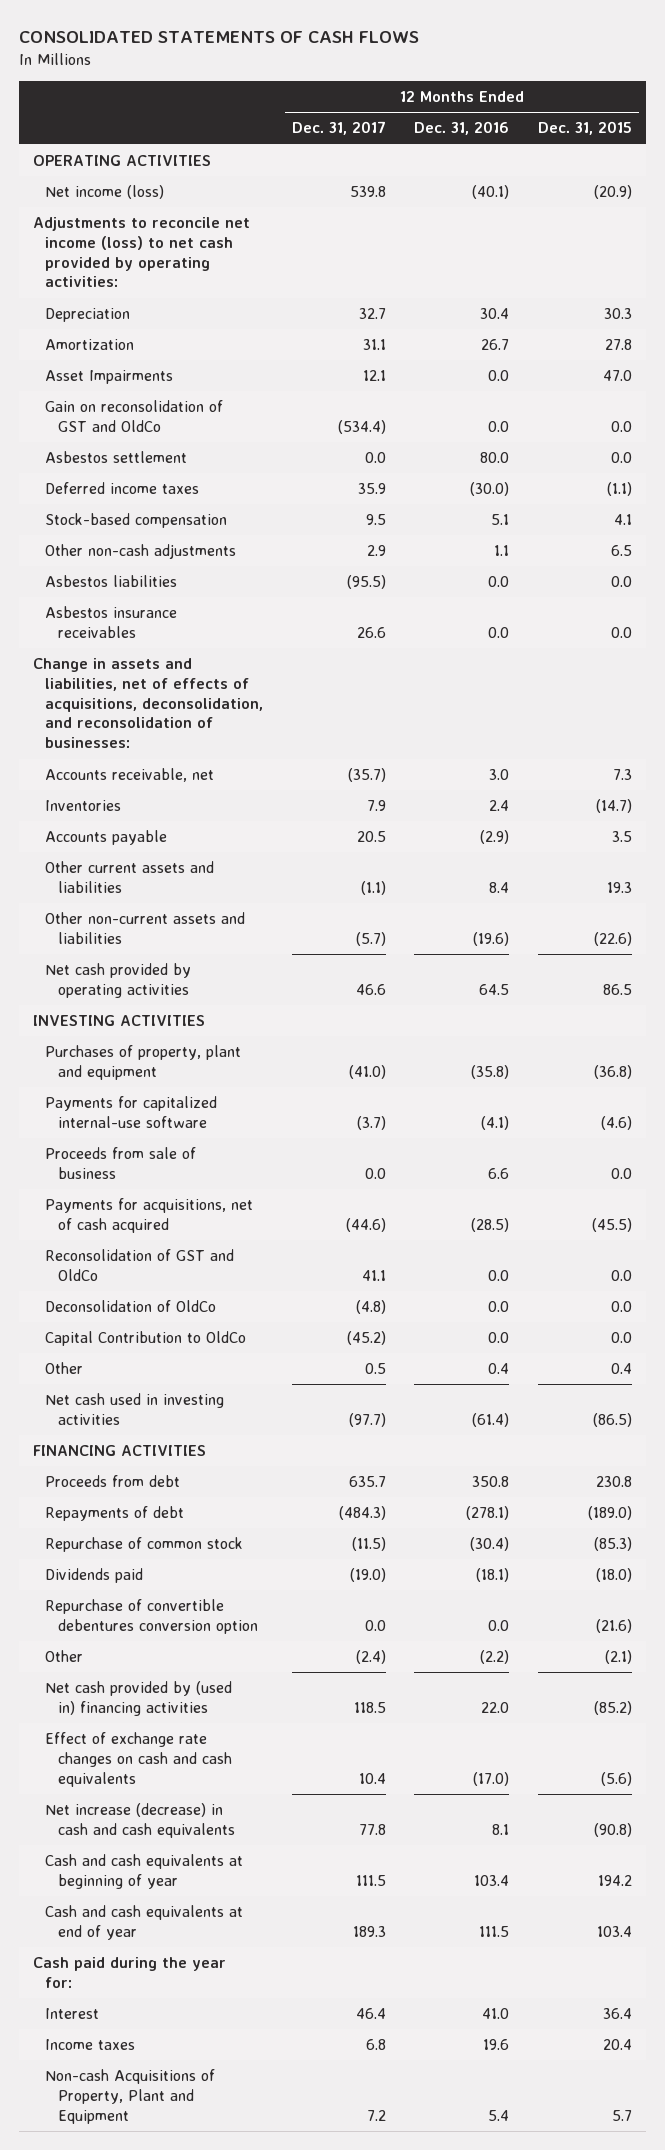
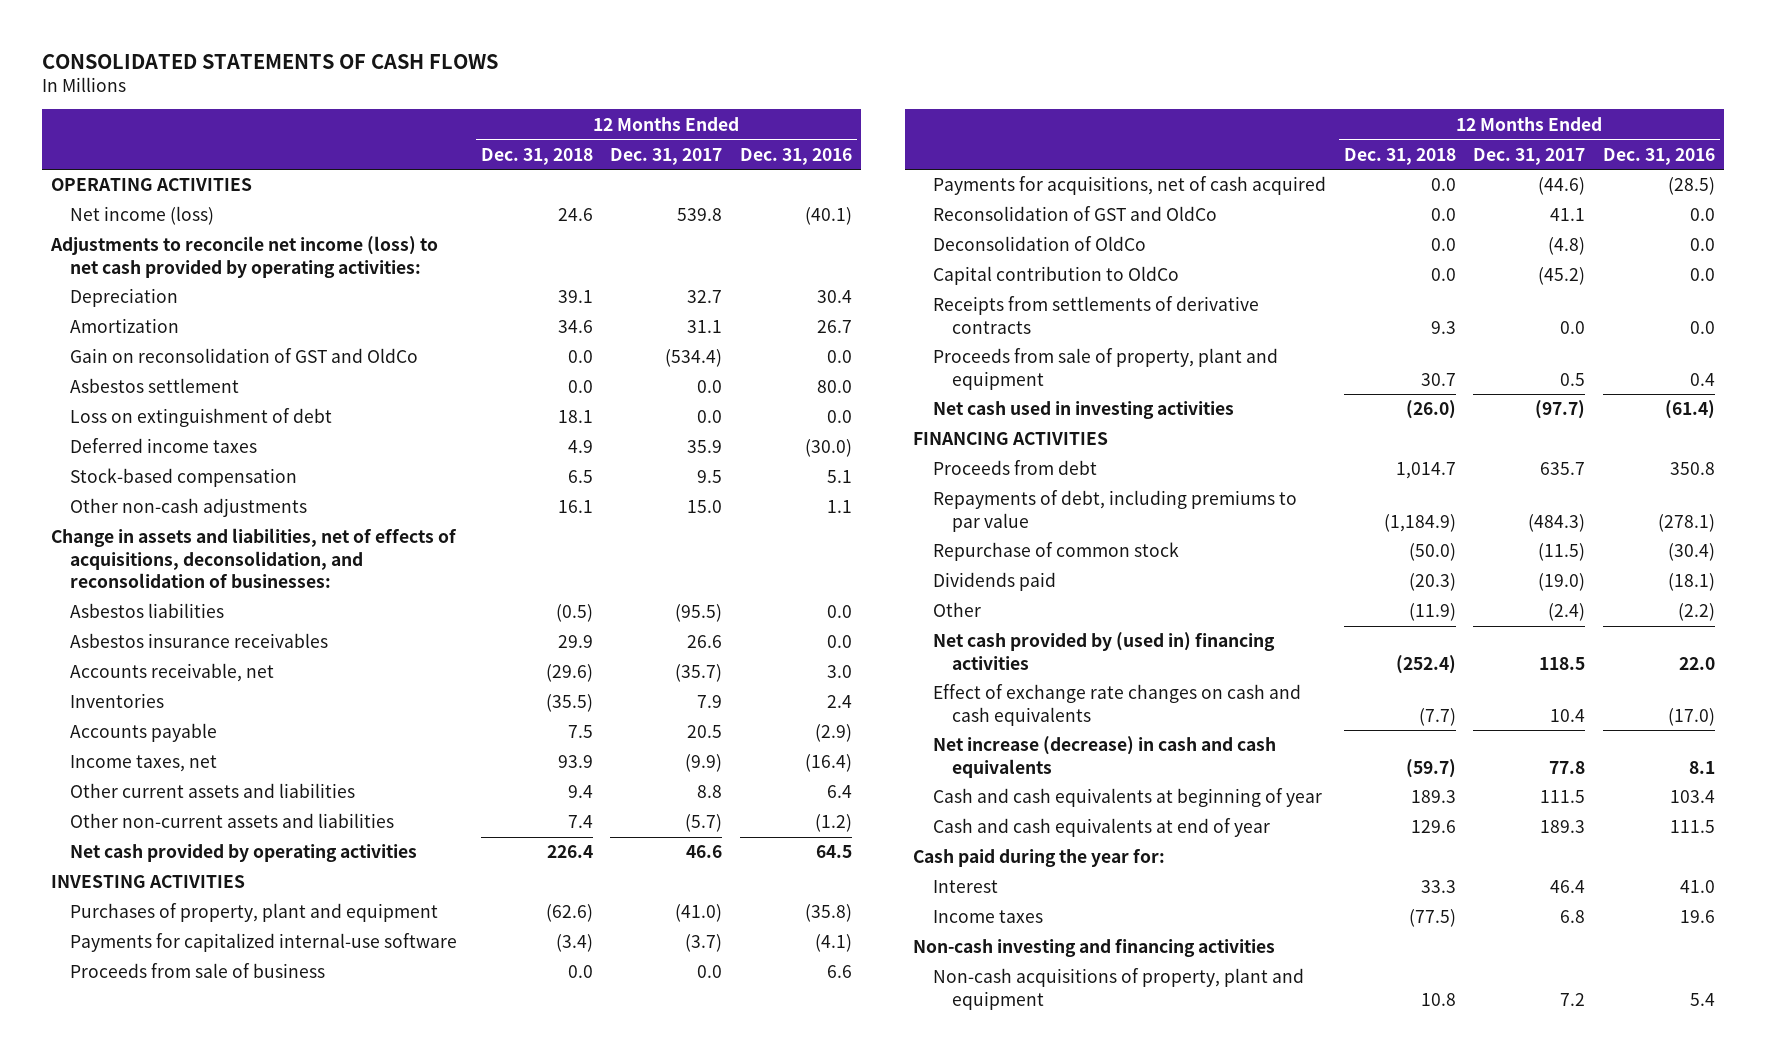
- | 12 Months Ended Dec. 31, 2017 | 12 Months Ended Dec. 31, 2016 | 12 Months Ended Dec. 31, 2015
+ | 12 Months Ended Dec. 31, 2018 | 12 Months Ended Dec. 31, 2017 | 12 Months Ended Dec. 31, 2016
- Asset Impairments | 12.1 | 0.0 | 47.0
+ Loss on extinguishment of debt | 18.1 | 0.0 | 0.0
- Other non-cash adjustments | 2.9 | 1.1 | 6.5
+ Other non-cash adjustments | 16.1 | 15.0 | 1.1
moved up: Change in assets and liabilities, net of effects of acquisitions, deconsolidation, and reconsolidation of businesses:
- Other current assets and liabilities | (1.1) | 8.4 | 19.3
- Other non-current assets and liabilities | (5.7) | (19.6) | (22.6)
+ Income taxes, net | 93.9 | (9.9) | (16.4)
+ Other current assets and liabilities | 9.4 | 8.8 | 6.4
+ Other non-current assets and liabilities | 7.4 | (5.7) | (1.2)
- Capital Contribution to OldCo | (45.2) | 0.0 | 0.0
- Other | 0.5 | 0.4 | 0.4
+ Capital contribution to OldCo | 0.0 | (45.2) | 0.0
+ Receipts from settlements of derivative contracts | 9.3 | 0.0 | 0.0
+ Proceeds from sale of property, plant and equipment | 30.7 | 0.5 | 0.4
- Repayments of debt | (484.3) | (278.1) | (189.0)
+ Repayments of debt, including premiums to par value | (1,184.9) | (484.3) | (278.1)
- Repurchase of convertible debentures conversion option | 0.0 | 0.0 | (21.6)
- Non-cash Acquisitions of Property, Plant and Equipment | 7.2 | 5.4 | 5.7
+ Non-cash investing and financing activities
+ Non-cash acquisitions of property, plant and equipment | 10.8 | 7.2 | 5.4

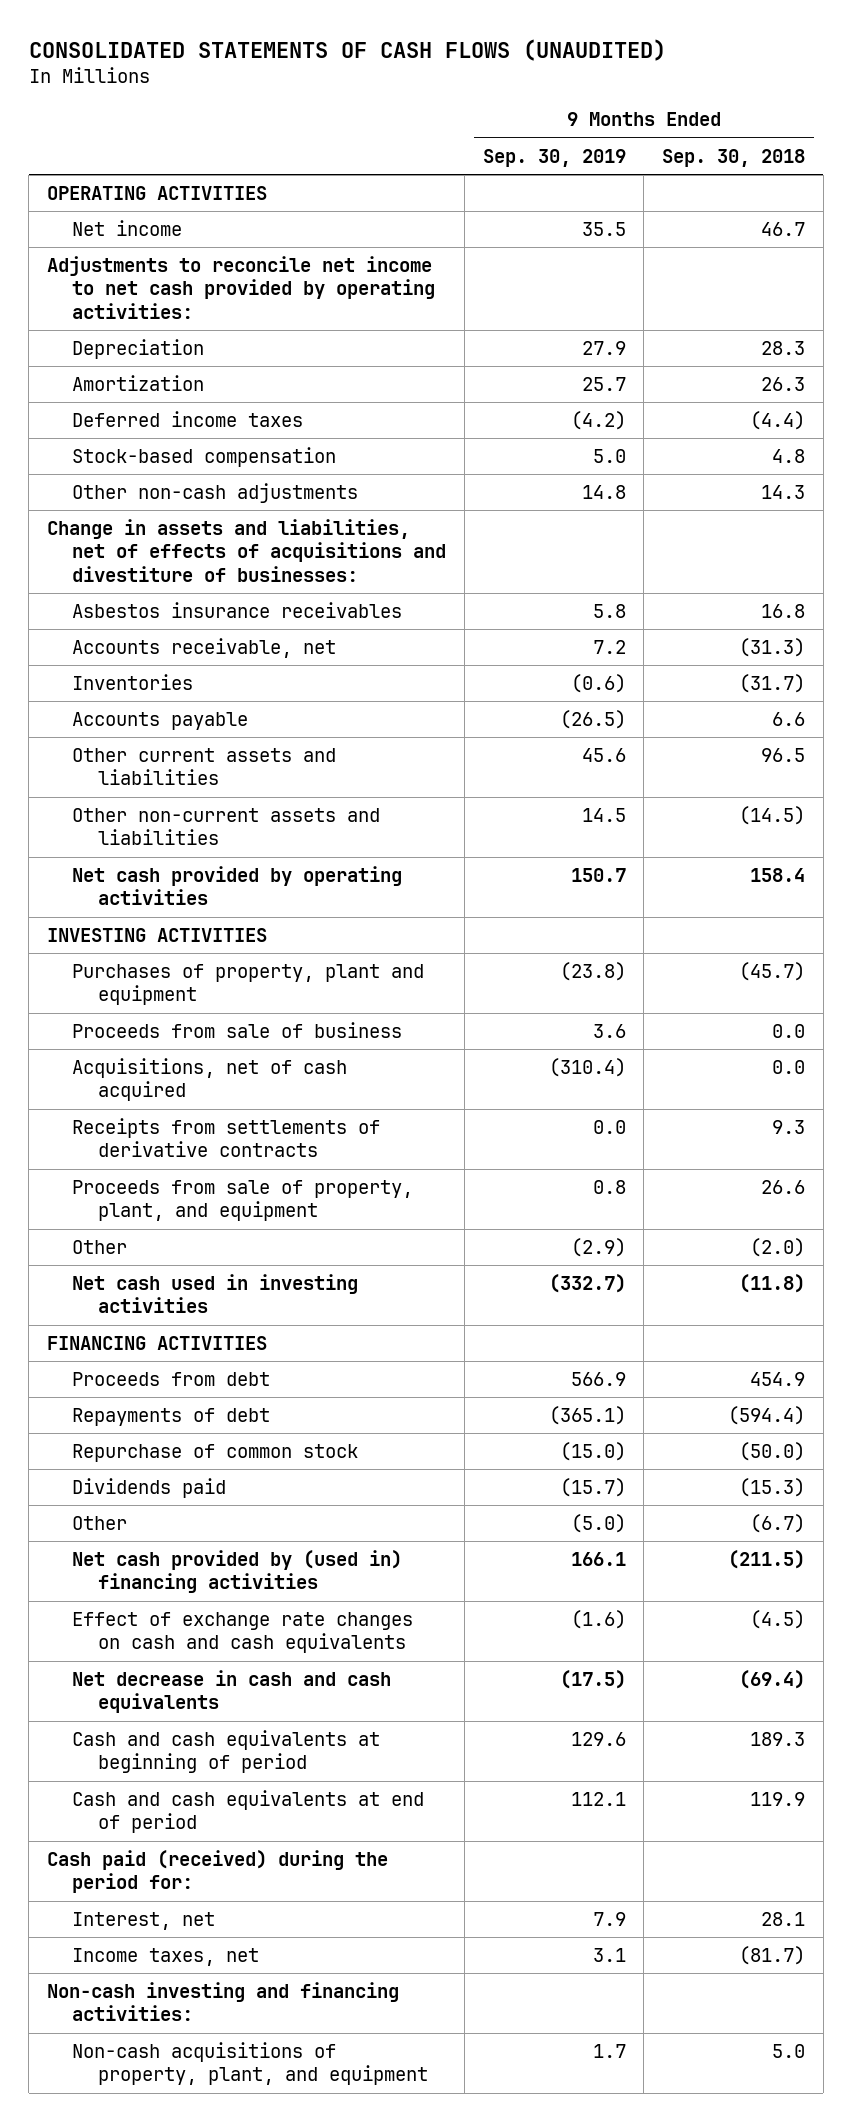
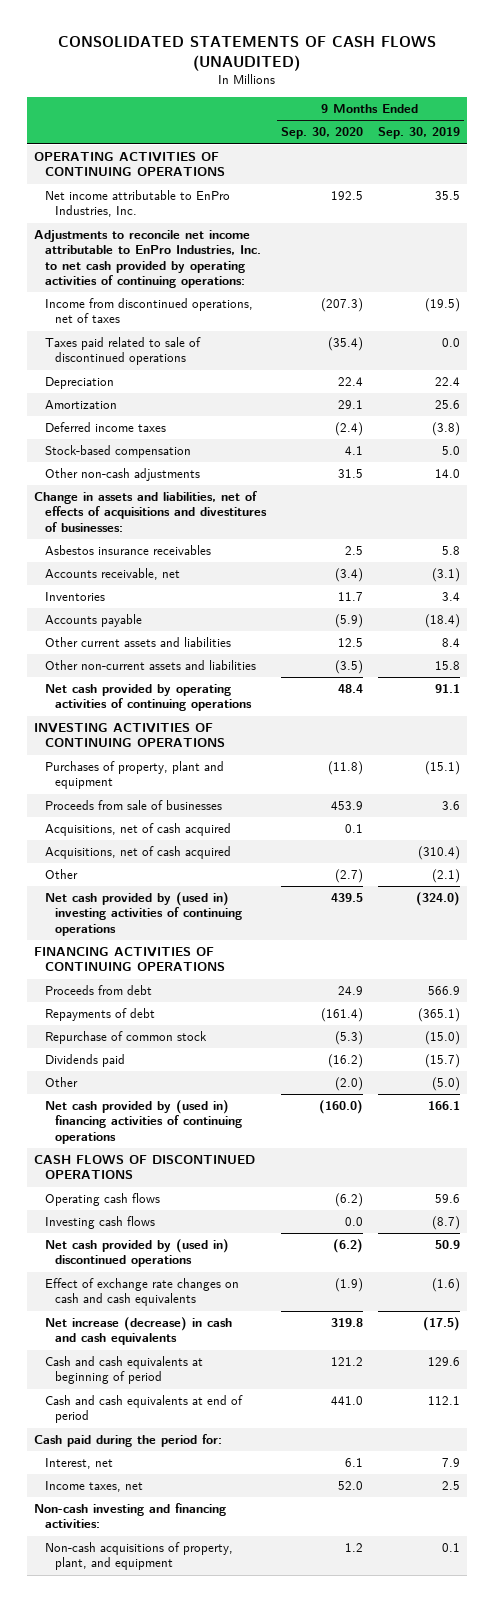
- | 9 Months Ended Sep. 30, 2019 | 9 Months Ended Sep. 30, 2018
+ | 9 Months Ended Sep. 30, 2020 | 9 Months Ended Sep. 30, 2019
- OPERATING ACTIVITIES
- Net income | 35.5 | 46.7
- Adjustments to reconcile net income to net cash provided by operating activities:
- Depreciation | 27.9 | 28.3
- Amortization | 25.7 | 26.3
- Deferred income taxes | (4.2) | (4.4)
+ OPERATING ACTIVITIES OF CONTINUING OPERATIONS
+ Net income attributable to EnPro Industries, Inc. | 192.5 | 35.5
+ Adjustments to reconcile net income attributable to EnPro Industries, Inc. to net cash provided by operating activities of continuing operations:
+ Income from discontinued operations, net of taxes | (207.3) | (19.5)
+ Taxes paid related to sale of discontinued operations | (35.4) | 0.0
+ Depreciation | 22.4 | 22.4
+ Amortization | 29.1 | 25.6
+ Deferred income taxes | (2.4) | (3.8)
- Other non-cash adjustments | 14.8 | 14.3
- Change in assets and liabilities, net of effects of acquisitions and divestiture of businesses:
+ Other non-cash adjustments | 31.5 | 14.0
+ Change in assets and liabilities, net of effects of acquisitions and divestitures of businesses:
- Accounts receivable, net | 7.2 | (31.3)
- Inventories | (0.6) | (31.7)
- Accounts payable | (26.5) | 6.6
- Other current assets and liabilities | 45.6 | 96.5
- Other non-current assets and liabilities | 14.5 | (14.5)
- Net cash provided by operating activities | 150.7 | 158.4
- INVESTING ACTIVITIES
- Purchases of property, plant and equipment | (23.8) | (45.7)
- Proceeds from sale of business | 3.6 | 0.0
+ Accounts receivable, net | (3.4) | (3.1)
+ Inventories | 11.7 | 3.4
+ Accounts payable | (5.9) | (18.4)
+ Other current assets and liabilities | 12.5 | 8.4
+ Other non-current assets and liabilities | (3.5) | 15.8
+ Net cash provided by operating activities of continuing operations | 48.4 | 91.1
+ INVESTING ACTIVITIES OF CONTINUING OPERATIONS
+ Purchases of property, plant and equipment | (11.8) | (15.1)
+ Proceeds from sale of businesses | 453.9 | 3.6
+ Acquisitions, net of cash acquired | 0.1 |
- Receipts from settlements of derivative contracts | 0.0 | 9.3
- Proceeds from sale of property, plant, and equipment | 0.8 | 26.6
- Other | (2.9) | (2.0)
- Net cash used in investing activities | (332.7) | (11.8)
- FINANCING ACTIVITIES
+ Other | (2.7) | (2.1)
+ Net cash provided by (used in) investing activities of continuing operations | 439.5 | (324.0)
+ FINANCING ACTIVITIES OF CONTINUING OPERATIONS
- Net cash provided by (used in) financing activities | 166.1 | (211.5)
+ Net cash provided by (used in) financing activities of continuing operations | (160.0) | 166.1
+ CASH FLOWS OF DISCONTINUED OPERATIONS
+ Operating cash flows | (6.2) | 59.6
+ Investing cash flows | 0.0 | (8.7)
+ Net cash provided by (used in) discontinued operations | (6.2) | 50.9
- Net decrease in cash and cash equivalents | (17.5) | (69.4)
+ Net increase (decrease) in cash and cash equivalents | 319.8 | (17.5)
- Cash paid (received) during the period for:
+ Cash paid during the period for:
- Income taxes, net | 3.1 | (81.7)
+ Income taxes, net | 52.0 | 2.5
- Non-cash acquisitions of property, plant, and equipment | 1.7 | 5.0
+ Non-cash acquisitions of property, plant, and equipment | 1.2 | 0.1

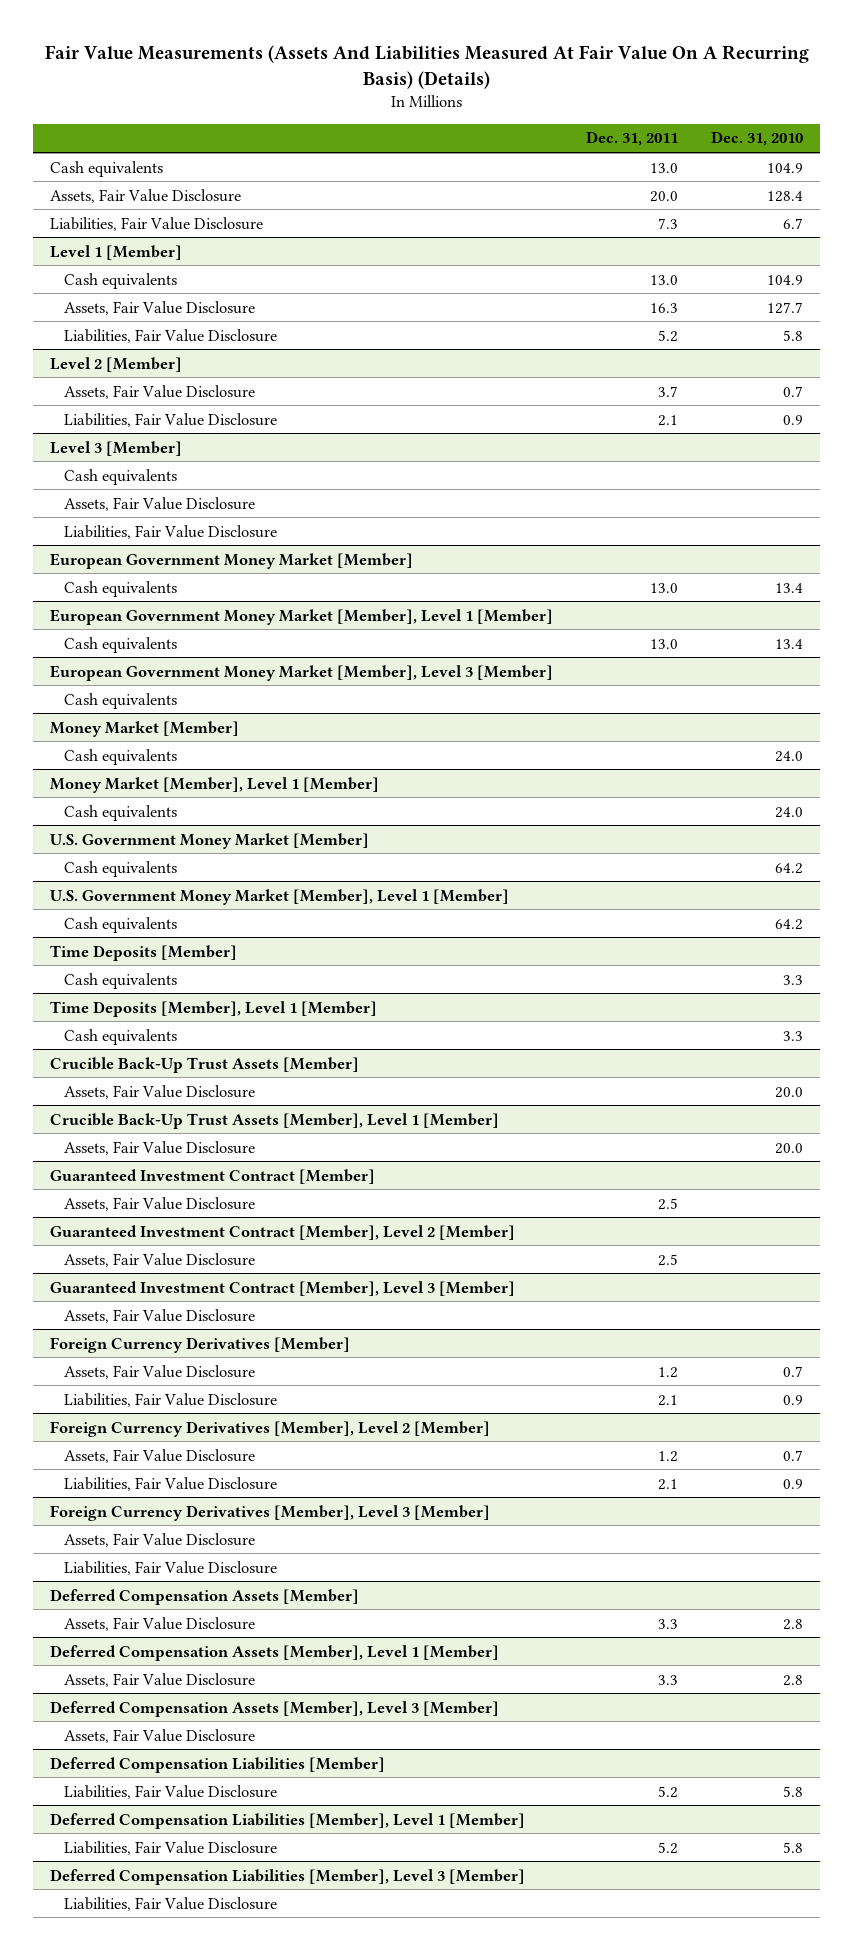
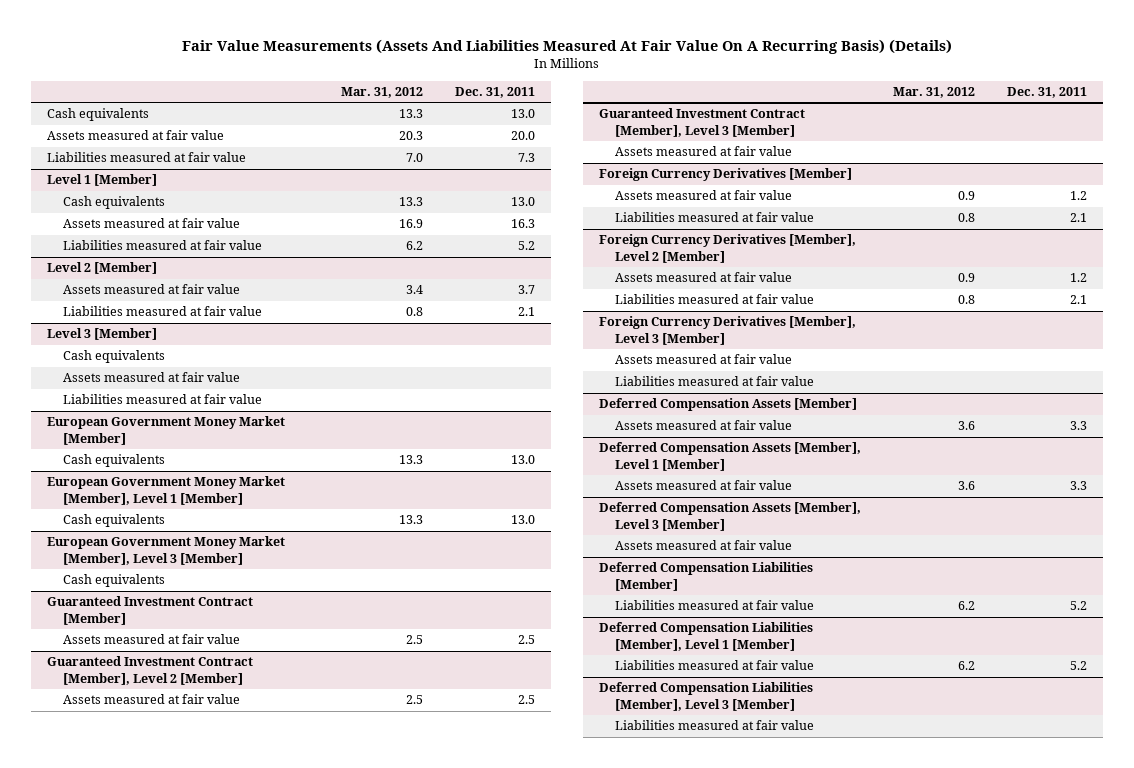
- | Dec. 31, 2011 | Dec. 31, 2010
+ | Mar. 31, 2012 | Dec. 31, 2011
- Assets, Fair Value Disclosure | 20.0 | 128.4
- Liabilities, Fair Value Disclosure | 7.3 | 6.7
+ Assets measured at fair value | 20.3 | 20.0
+ Liabilities measured at fair value | 7.0 | 7.3
@ Level 1 [Member]
- Assets, Fair Value Disclosure | 16.3 | 127.7
- Liabilities, Fair Value Disclosure | 5.2 | 5.8
+ Assets measured at fair value | 16.9 | 16.3
+ Liabilities measured at fair value | 6.2 | 5.2
@ Level 2 [Member]
- Assets, Fair Value Disclosure | 3.7 | 0.7
- Liabilities, Fair Value Disclosure | 2.1 | 0.9
+ Assets measured at fair value | 3.4 | 3.7
+ Liabilities measured at fair value | 0.8 | 2.1
@ Level 3 [Member]
- Assets, Fair Value Disclosure
- Liabilities, Fair Value Disclosure
+ Assets measured at fair value
+ Liabilities measured at fair value
- Money Market [Member]
- Cash equivalents | | 24.0
- Money Market [Member], Level 1 [Member]
- Cash equivalents | | 24.0
- U.S. Government Money Market [Member]
- Cash equivalents | | 64.2
- U.S. Government Money Market [Member], Level 1 [Member]
- Cash equivalents | | 64.2
- Time Deposits [Member]
- Cash equivalents | | 3.3
- Time Deposits [Member], Level 1 [Member]
- Cash equivalents | | 3.3
- Crucible Back-Up Trust Assets [Member]
- Assets, Fair Value Disclosure | | 20.0
- Crucible Back-Up Trust Assets [Member], Level 1 [Member]
- Assets, Fair Value Disclosure | | 20.0
@ Guaranteed Investment Contract [Member]
- Assets, Fair Value Disclosure | 2.5 |
+ Assets measured at fair value | 2.5 | 2.5
@ Guaranteed Investment Contract [Member], Level 2 [Member]
- Assets, Fair Value Disclosure | 2.5 |
+ Assets measured at fair value | 2.5 | 2.5
@ Guaranteed Investment Contract [Member], Level 3 [Member]
- Assets, Fair Value Disclosure
+ Assets measured at fair value
@ Foreign Currency Derivatives [Member]
- Assets, Fair Value Disclosure | 1.2 | 0.7
- Liabilities, Fair Value Disclosure | 2.1 | 0.9
+ Assets measured at fair value | 0.9 | 1.2
+ Liabilities measured at fair value | 0.8 | 2.1
@ Foreign Currency Derivatives [Member], Level 2 [Member]
- Assets, Fair Value Disclosure | 1.2 | 0.7
- Liabilities, Fair Value Disclosure | 2.1 | 0.9
+ Assets measured at fair value | 0.9 | 1.2
+ Liabilities measured at fair value | 0.8 | 2.1
@ Foreign Currency Derivatives [Member], Level 3 [Member]
- Assets, Fair Value Disclosure
- Liabilities, Fair Value Disclosure
+ Assets measured at fair value
+ Liabilities measured at fair value
@ Deferred Compensation Assets [Member]
- Assets, Fair Value Disclosure | 3.3 | 2.8
+ Assets measured at fair value | 3.6 | 3.3
@ Deferred Compensation Assets [Member], Level 1 [Member]
- Assets, Fair Value Disclosure | 3.3 | 2.8
+ Assets measured at fair value | 3.6 | 3.3
@ Deferred Compensation Assets [Member], Level 3 [Member]
- Assets, Fair Value Disclosure
+ Assets measured at fair value
@ Deferred Compensation Liabilities [Member]
- Liabilities, Fair Value Disclosure | 5.2 | 5.8
+ Liabilities measured at fair value | 6.2 | 5.2
@ Deferred Compensation Liabilities [Member], Level 1 [Member]
- Liabilities, Fair Value Disclosure | 5.2 | 5.8
+ Liabilities measured at fair value | 6.2 | 5.2
@ Deferred Compensation Liabilities [Member], Level 3 [Member]
- Liabilities, Fair Value Disclosure
+ Liabilities measured at fair value

